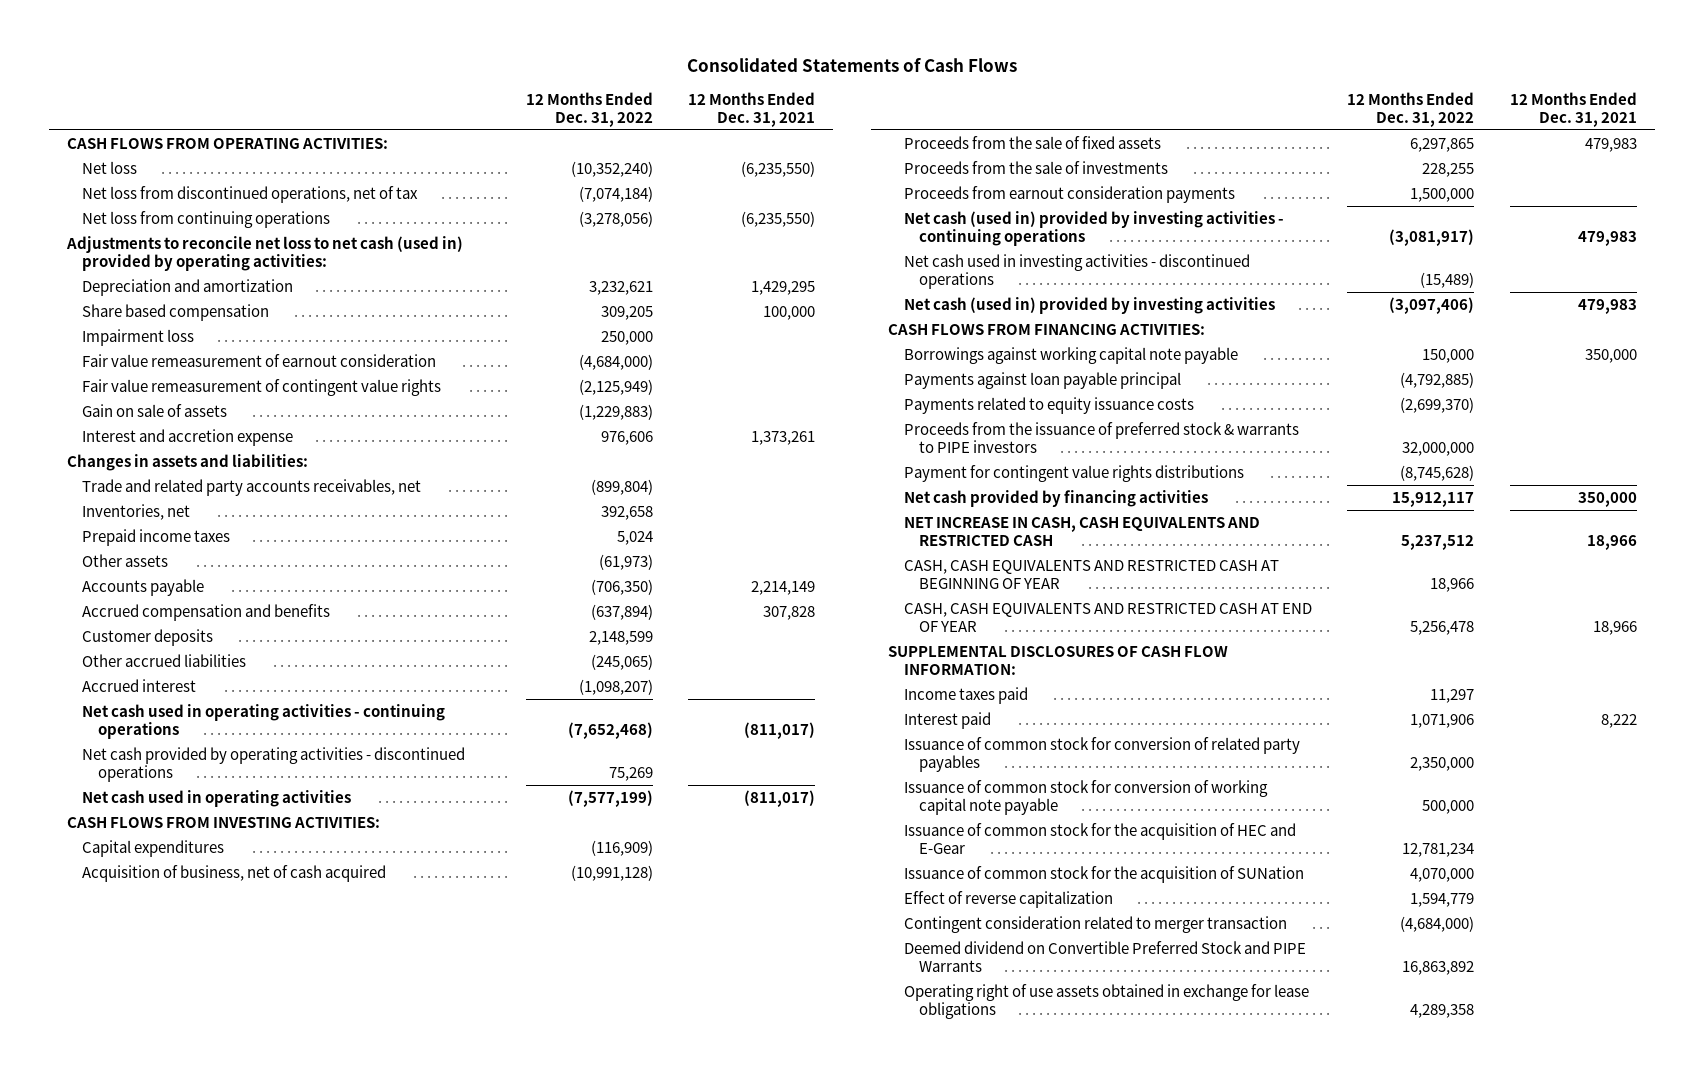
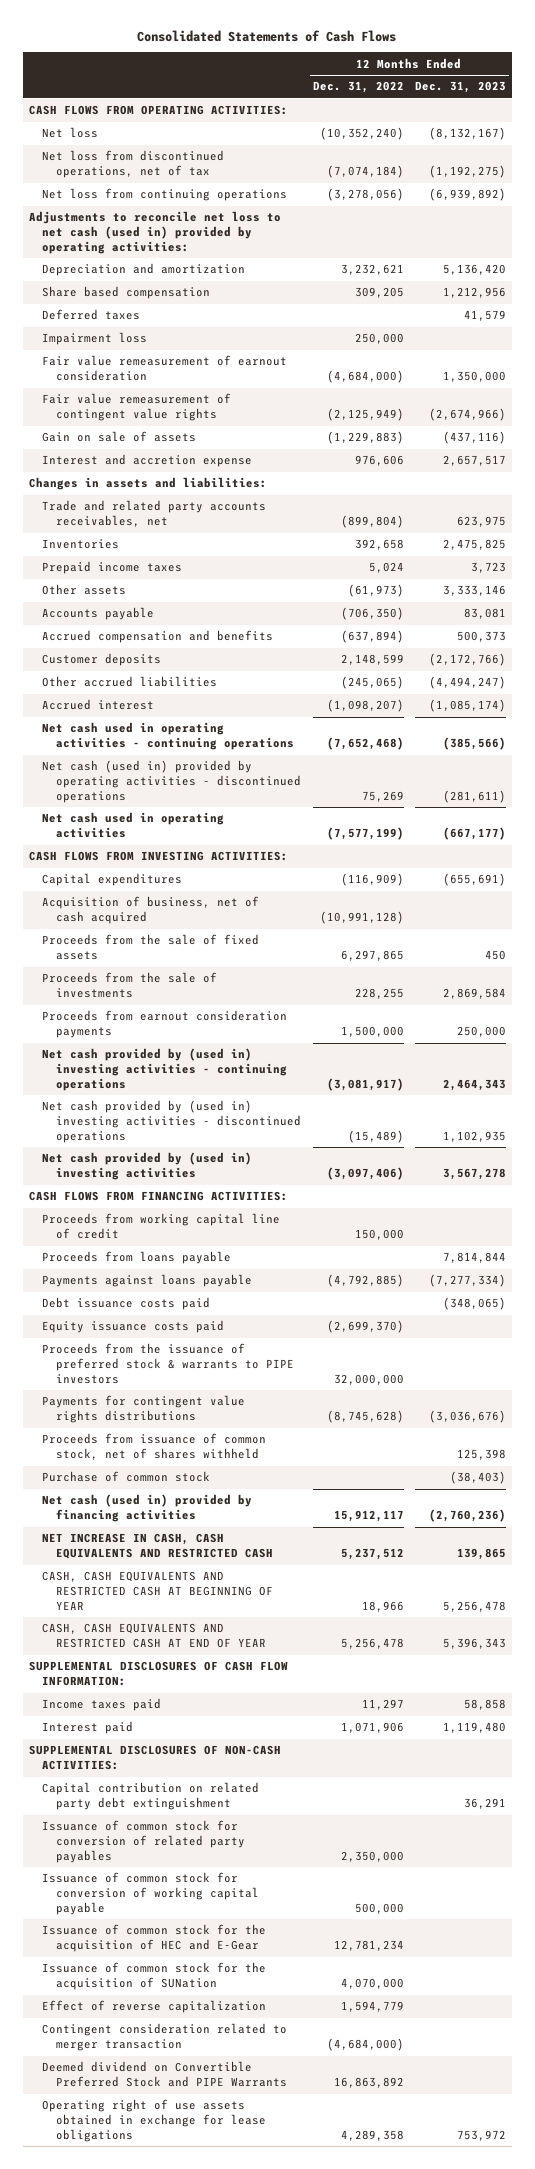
- | 12 Months Ended Dec. 31, 2022 | 12 Months Ended Dec. 31, 2021
+ | 12 Months Ended Dec. 31, 2022 | 12 Months Ended Dec. 31, 2023
+ Deferred taxes | | 41,579
- Inventories, net | 392,658 |
+ Inventories | 392,658 | 2,475,825
- Net cash provided by operating activities - discontinued operations | 75,269 |
+ Net cash (used in) provided by operating activities - discontinued operations | 75,269 | (281,611)
- Net cash (used in) provided by investing activities - continuing operations | (3,081,917) | 479,983
- Net cash used in investing activities - discontinued operations | (15,489) |
- Net cash (used in) provided by investing activities | (3,097,406) | 479,983
+ Net cash provided by (used in) investing activities - continuing operations | (3,081,917) | 2,464,343
+ Net cash provided by (used in) investing activities - discontinued operations | (15,489) | 1,102,935
+ Net cash provided by (used in) investing activities | (3,097,406) | 3,567,278
- Borrowings against working capital note payable | 150,000 | 350,000
- Payments against loan payable principal | (4,792,885) |
- Payments related to equity issuance costs | (2,699,370) |
+ Proceeds from working capital line of credit | 150,000 |
+ Proceeds from loans payable | | 7,814,844
+ Payments against loans payable | (4,792,885) | (7,277,334)
+ Debt issuance costs paid | | (348,065)
+ Equity issuance costs paid | (2,699,370) |
- Payment for contingent value rights distributions | (8,745,628) |
- Net cash provided by financing activities | 15,912,117 | 350,000
+ Payments for contingent value rights distributions | (8,745,628) | (3,036,676)
+ Proceeds from issuance of common stock, net of shares withheld | | 125,398
+ Purchase of common stock | | (38,403)
+ Net cash (used in) provided by financing activities | 15,912,117 | (2,760,236)
+ SUPPLEMENTAL DISCLOSURES OF NON-CASH ACTIVITIES:
+ Capital contribution on related party debt extinguishment | | 36,291
- Issuance of common stock for conversion of working capital note payable | 500,000 |
+ Issuance of common stock for conversion of working capital payable | 500,000 |

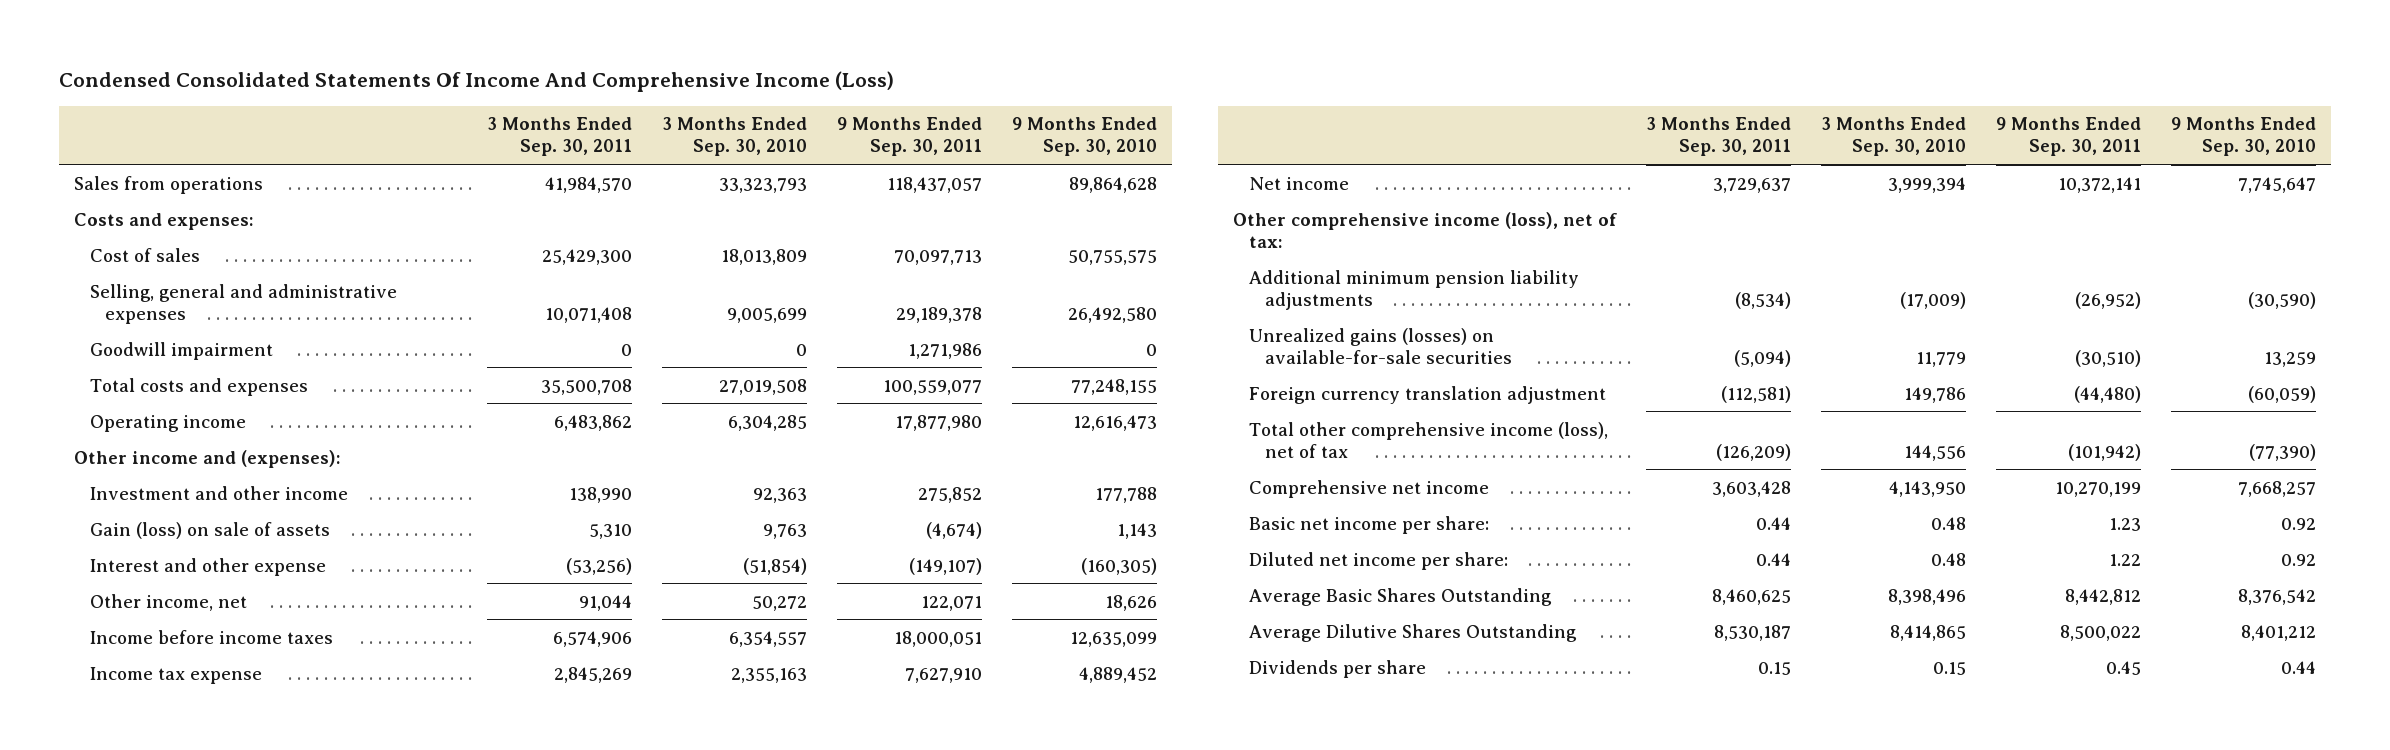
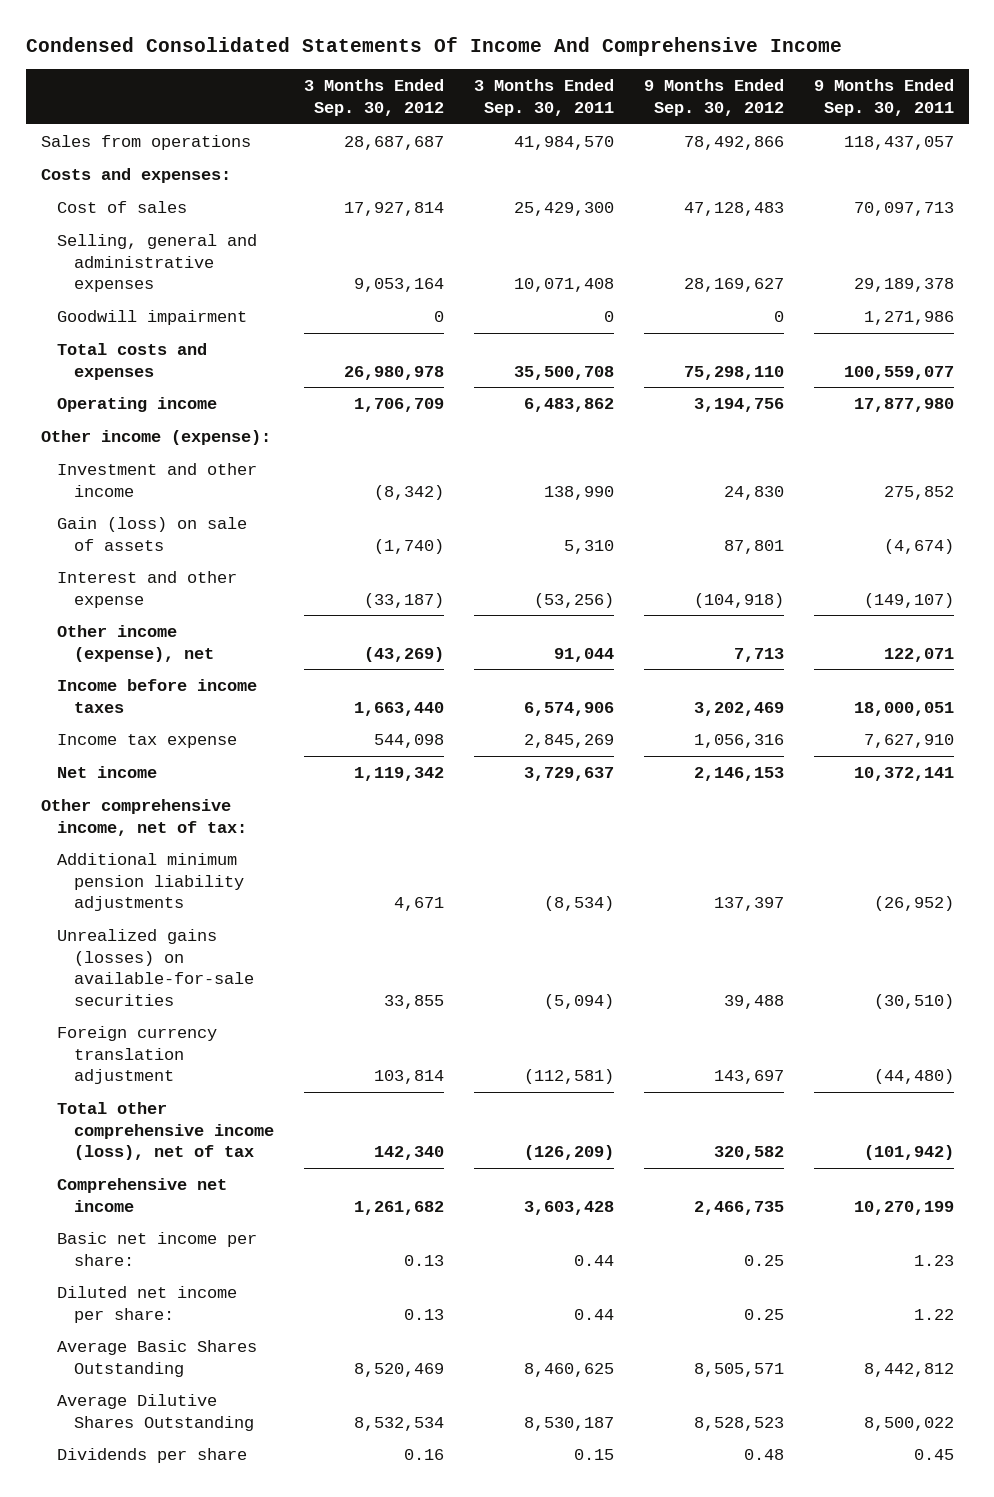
- Condensed Consolidated Statements Of Income And Comprehensive Income (Loss)
+ Condensed Consolidated Statements Of Income And Comprehensive Income
- | 3 Months Ended Sep. 30, 2011 | 3 Months Ended Sep. 30, 2010 | 9 Months Ended Sep. 30, 2011 | 9 Months Ended Sep. 30, 2010
+ | 3 Months Ended Sep. 30, 2012 | 3 Months Ended Sep. 30, 2011 | 9 Months Ended Sep. 30, 2012 | 9 Months Ended Sep. 30, 2011
- Other income and (expenses):
+ Other income (expense):
- Other income, net | 91,044 | 50,272 | 122,071 | 18,626
+ Other income (expense), net | (43,269) | 91,044 | 7,713 | 122,071
- Other comprehensive income (loss), net of tax:
+ Other comprehensive income, net of tax:

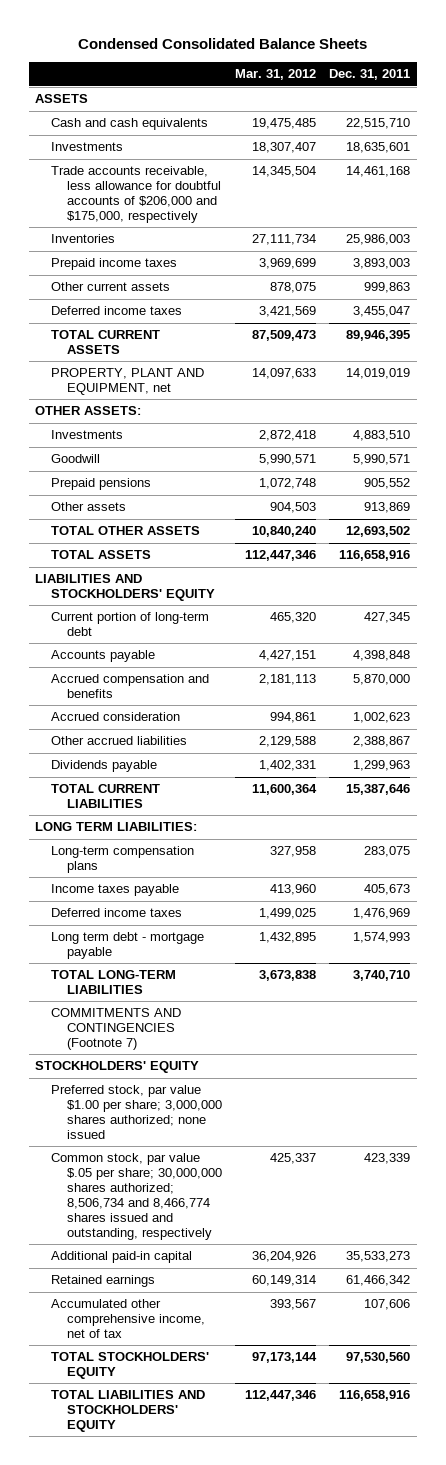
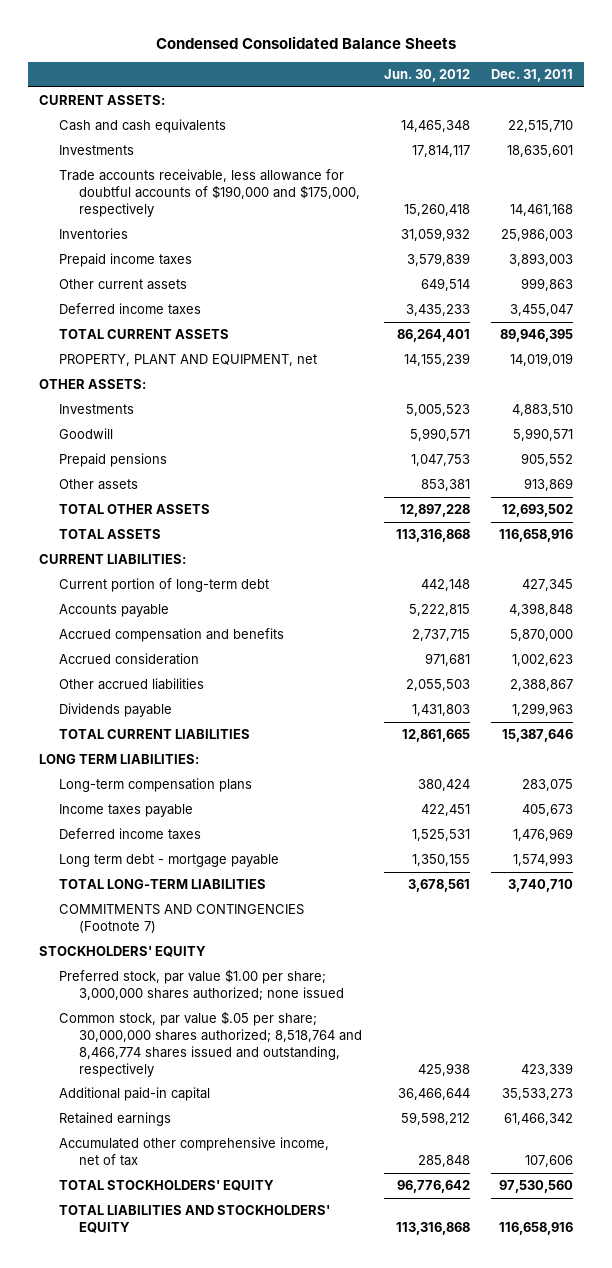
- | Mar. 31, 2012 | Dec. 31, 2011
+ | Jun. 30, 2012 | Dec. 31, 2011
- ASSETS
+ CURRENT ASSETS:
- Trade accounts receivable, less allowance for doubtful accounts of $206,000 and $175,000, respectively | 14,345,504 | 14,461,168
+ Trade accounts receivable, less allowance for doubtful accounts of $190,000 and $175,000, respectively | 15,260,418 | 14,461,168
- LIABILITIES AND STOCKHOLDERS' EQUITY
+ CURRENT LIABILITIES:
- Common stock, par value $.05 per share; 30,000,000 shares authorized; 8,506,734 and 8,466,774 shares issued and outstanding, respectively | 425,337 | 423,339
+ Common stock, par value $.05 per share; 30,000,000 shares authorized; 8,518,764 and 8,466,774 shares issued and outstanding, respectively | 425,938 | 423,339

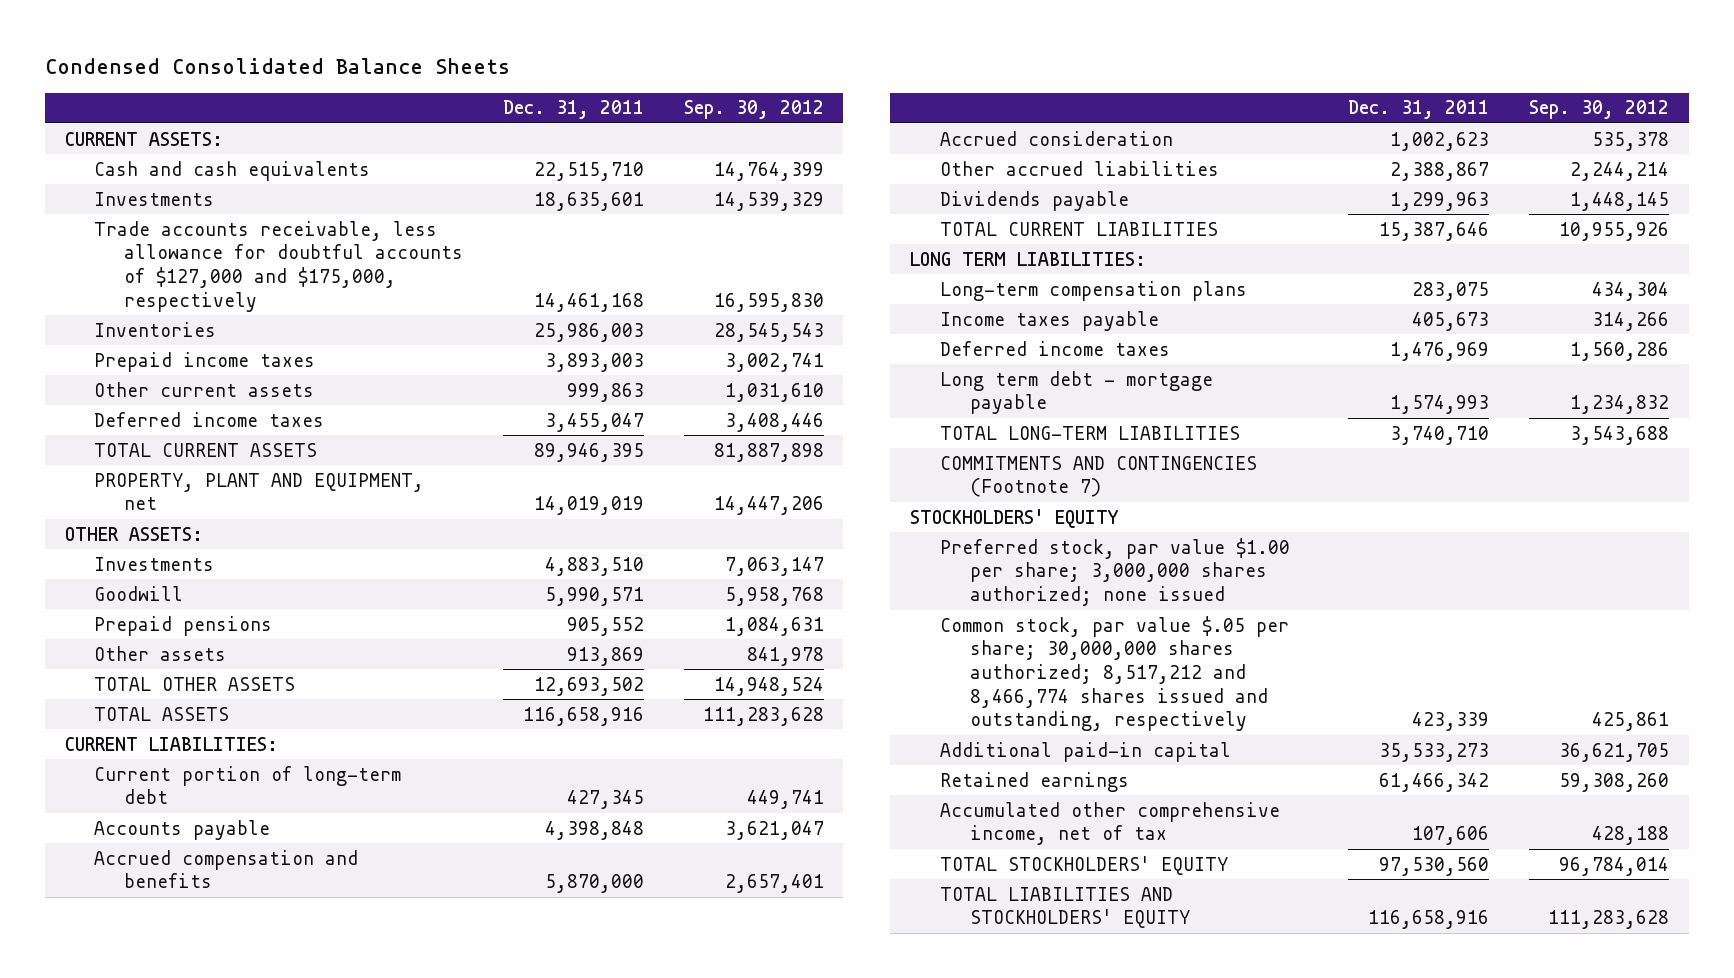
- | Jun. 30, 2012 | Dec. 31, 2011
+ | Dec. 31, 2011 | Sep. 30, 2012
- Trade accounts receivable, less allowance for doubtful accounts of $190,000 and $175,000, respectively | 15,260,418 | 14,461,168
+ Trade accounts receivable, less allowance for doubtful accounts of $127,000 and $175,000, respectively | 14,461,168 | 16,595,830
- Common stock, par value $.05 per share; 30,000,000 shares authorized; 8,518,764 and 8,466,774 shares issued and outstanding, respectively | 425,938 | 423,339
+ Common stock, par value $.05 per share; 30,000,000 shares authorized; 8,517,212 and 8,466,774 shares issued and outstanding, respectively | 423,339 | 425,861

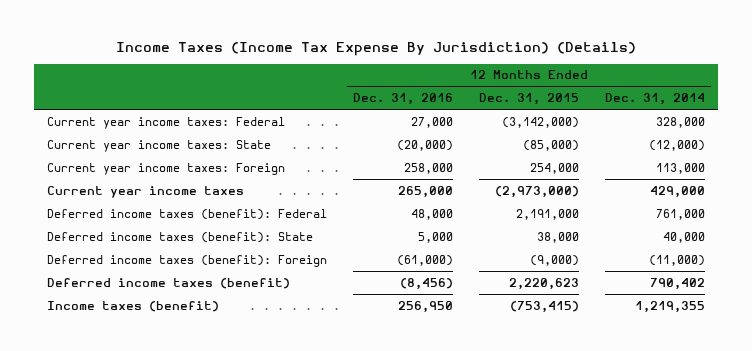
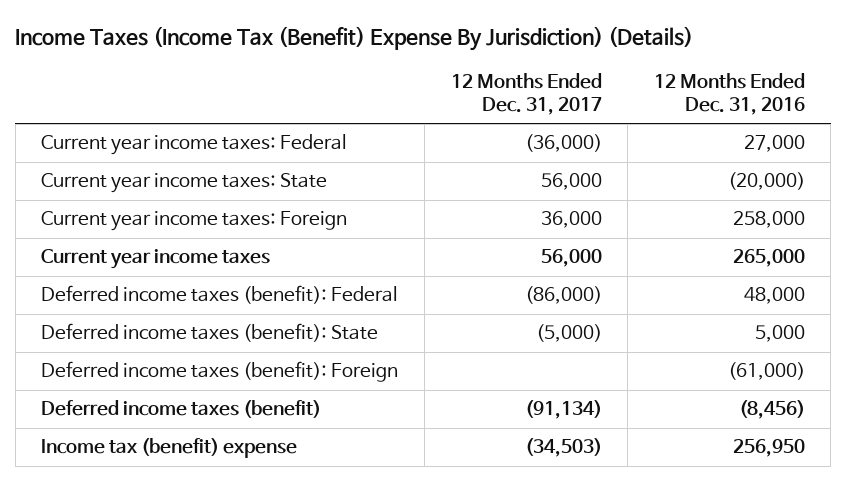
- Income Taxes (Income Tax Expense By Jurisdiction) (Details)
+ Income Taxes (Income Tax (Benefit) Expense By Jurisdiction) (Details)
- | 12 Months Ended Dec. 31, 2016 | 12 Months Ended Dec. 31, 2015 | 12 Months Ended Dec. 31, 2014
+ | 12 Months Ended Dec. 31, 2017 | 12 Months Ended Dec. 31, 2016
- Income taxes (benefit) | 256,950 | (753,415) | 1,219,355
+ Income tax (benefit) expense | (34,503) | 256,950

